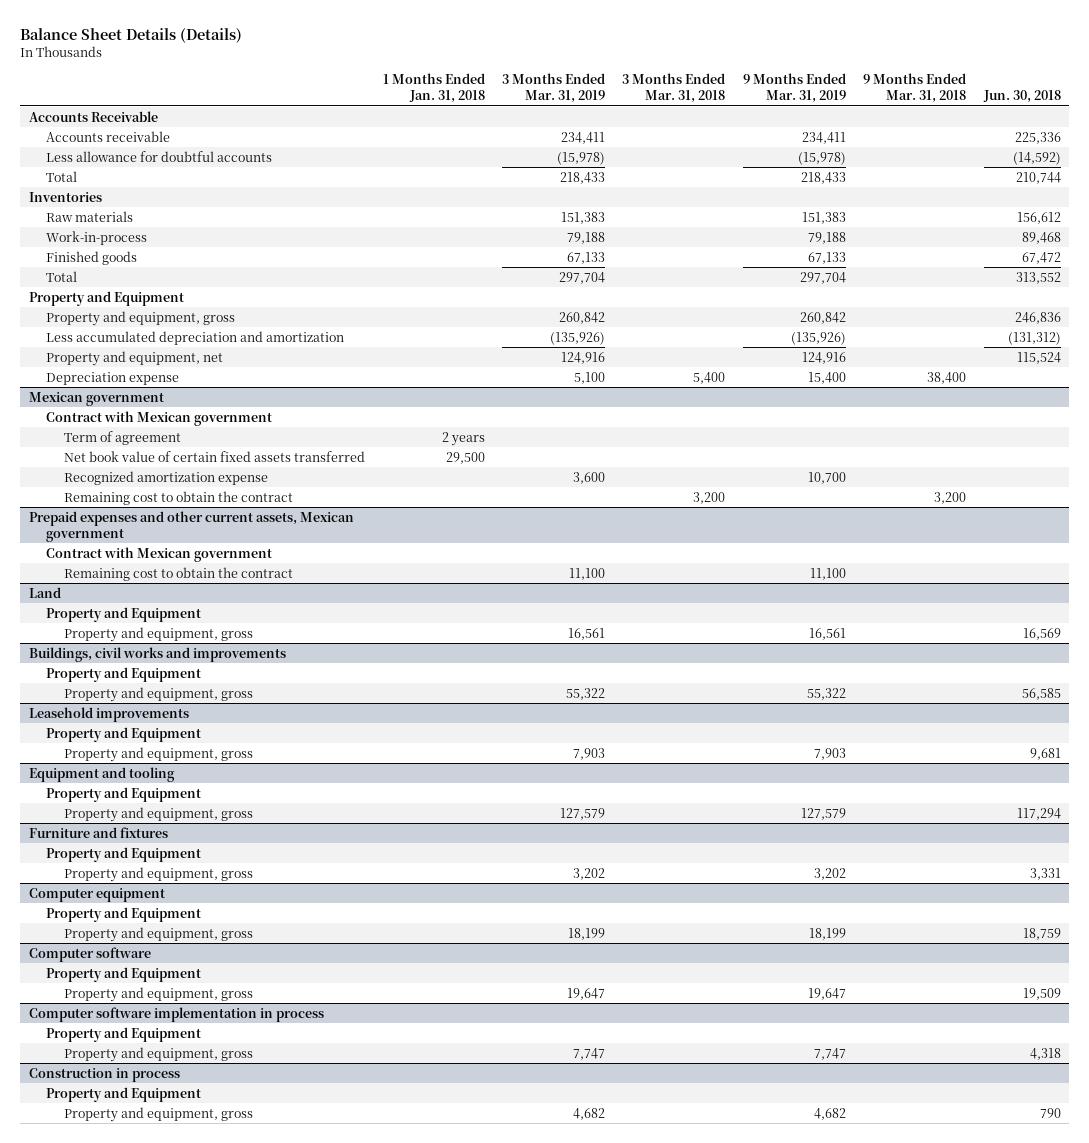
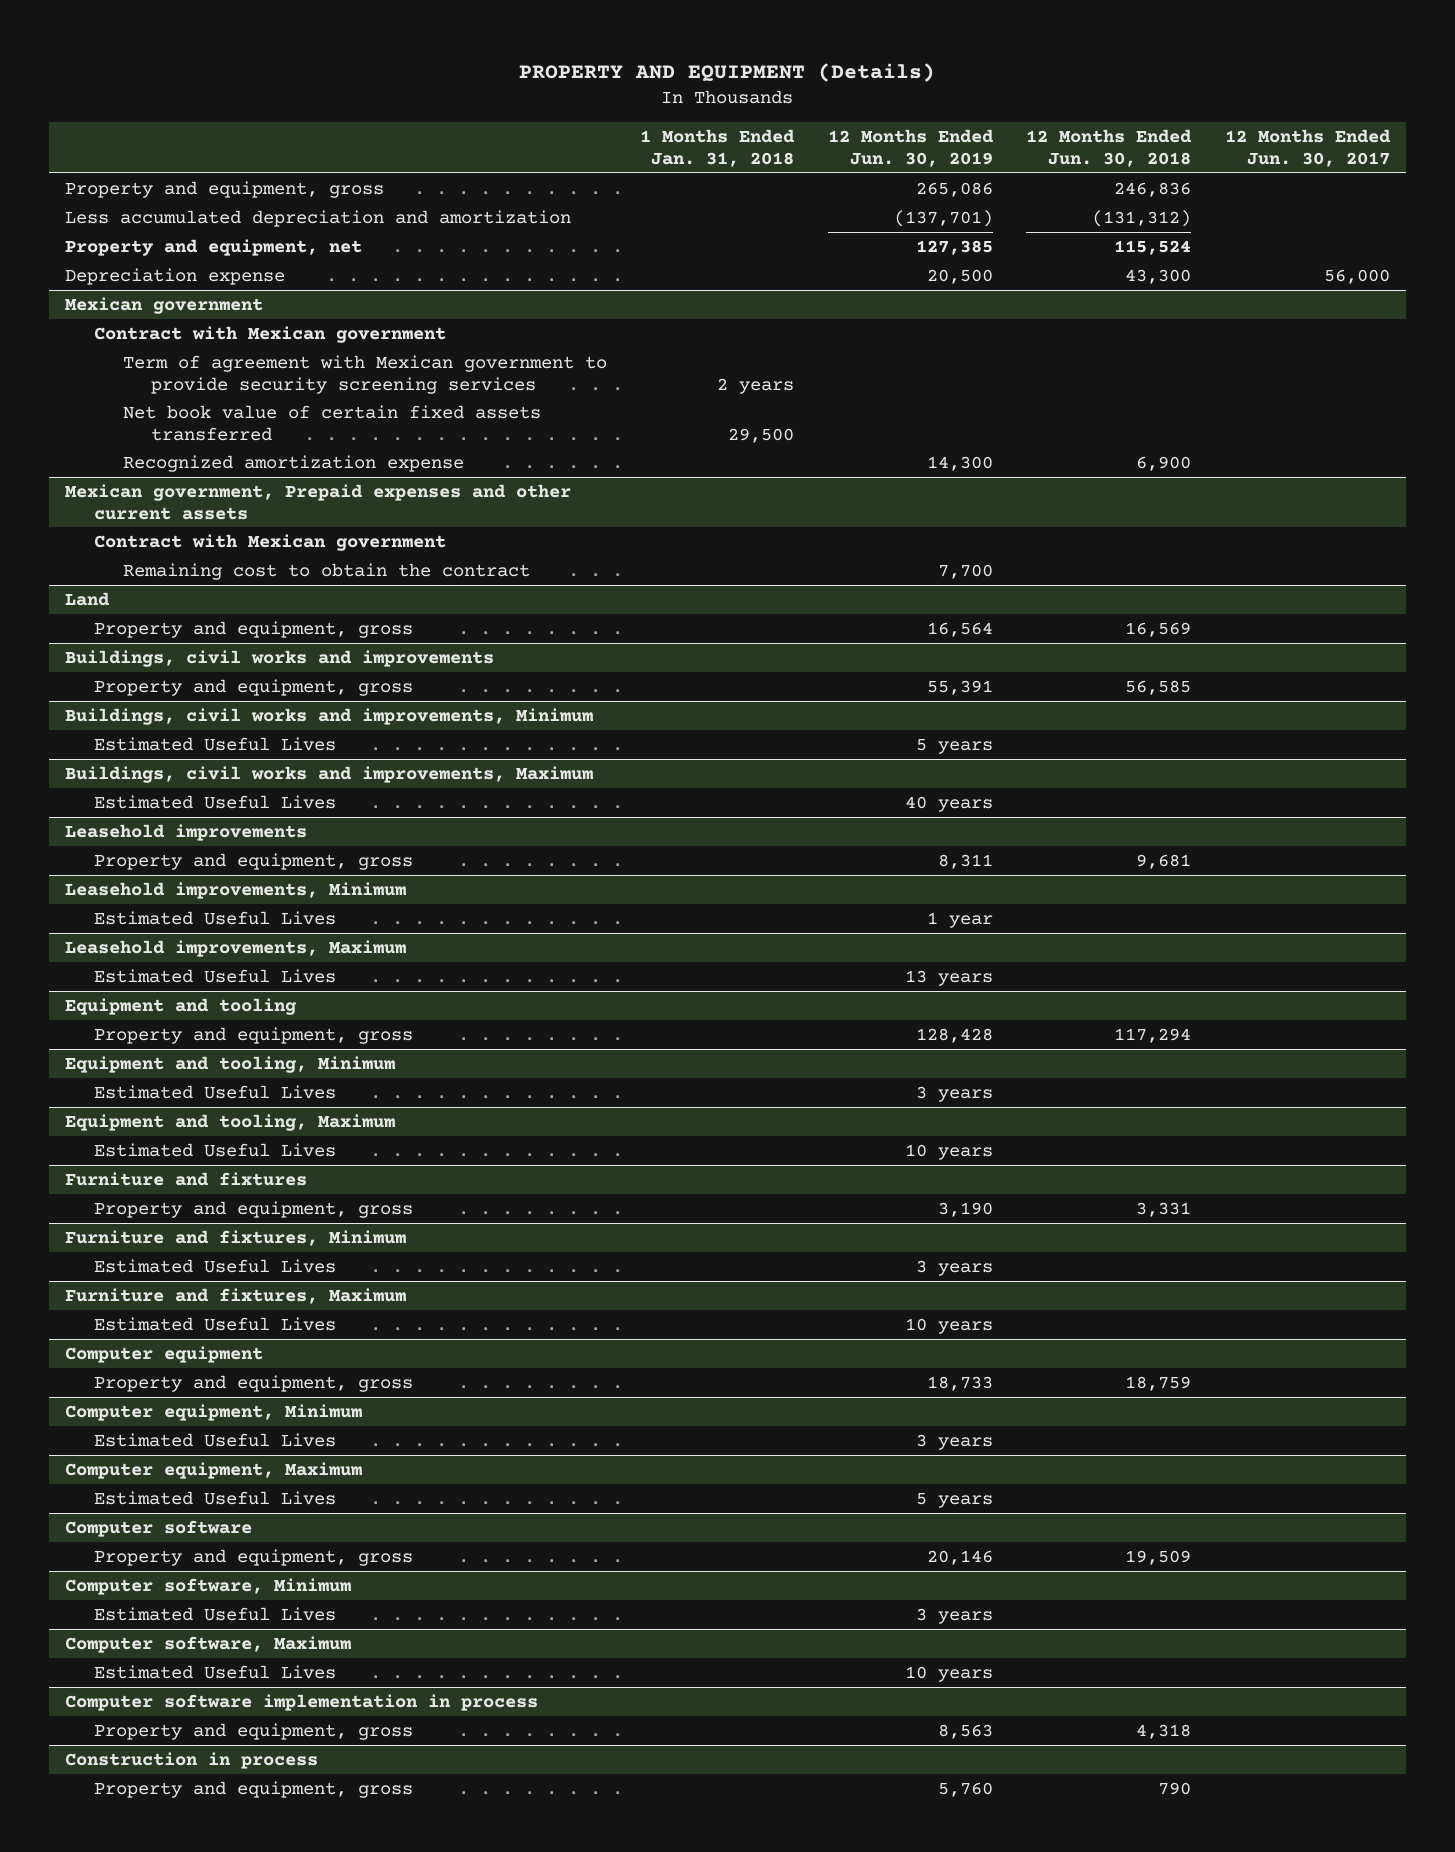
- Balance Sheet Details (Details)
+ PROPERTY AND EQUIPMENT (Details)
- | 1 Months Ended Jan. 31, 2018 | 3 Months Ended Mar. 31, 2019 | 3 Months Ended Mar. 31, 2018 | 9 Months Ended Mar. 31, 2019 | 9 Months Ended Mar. 31, 2018 | Jun. 30, 2018
+ | 1 Months Ended Jan. 31, 2018 | 12 Months Ended Jun. 30, 2019 | 12 Months Ended Jun. 30, 2018 | 12 Months Ended Jun. 30, 2017
- Accounts Receivable
- Accounts receivable | | 234,411 | | 234,411 | | 225,336
- Less allowance for doubtful accounts | | (15,978) | | (15,978) | | (14,592)
- Total | | 218,433 | | 218,433 | | 210,744
- Inventories
- Raw materials | | 151,383 | | 151,383 | | 156,612
- Work-in-process | | 79,188 | | 79,188 | | 89,468
- Finished goods | | 67,133 | | 67,133 | | 67,472
- Total | | 297,704 | | 297,704 | | 313,552
- Property and Equipment
@ Mexican government
- Term of agreement | 2 years | | | | |
+ Term of agreement with Mexican government to provide security screening services | 2 years | | |
- Remaining cost to obtain the contract | | | 3,200 | | 3,200 |
- Prepaid expenses and other current assets, Mexican government
+ Mexican government, Prepaid expenses and other current assets
@ Land
- Property and Equipment
@ Buildings, civil works and improvements
- Property and Equipment
+ Buildings, civil works and improvements, Minimum
+ Estimated Useful Lives | | 5 years | |
+ Buildings, civil works and improvements, Maximum
+ Estimated Useful Lives | | 40 years | |
@ Leasehold improvements
- Property and Equipment
+ Leasehold improvements, Minimum
+ Estimated Useful Lives | | 1 year | |
+ Leasehold improvements, Maximum
+ Estimated Useful Lives | | 13 years | |
@ Equipment and tooling
- Property and Equipment
+ Equipment and tooling, Minimum
+ Estimated Useful Lives | | 3 years | |
+ Equipment and tooling, Maximum
+ Estimated Useful Lives | | 10 years | |
@ Furniture and fixtures
- Property and Equipment
+ Furniture and fixtures, Minimum
+ Estimated Useful Lives | | 3 years | |
+ Furniture and fixtures, Maximum
+ Estimated Useful Lives | | 10 years | |
@ Computer equipment
- Property and Equipment
+ Computer equipment, Minimum
+ Estimated Useful Lives | | 3 years | |
+ Computer equipment, Maximum
+ Estimated Useful Lives | | 5 years | |
@ Computer software
- Property and Equipment
+ Computer software, Minimum
+ Estimated Useful Lives | | 3 years | |
+ Computer software, Maximum
+ Estimated Useful Lives | | 10 years | |
@ Computer software implementation in process
- Property and Equipment
@ Construction in process
- Property and Equipment

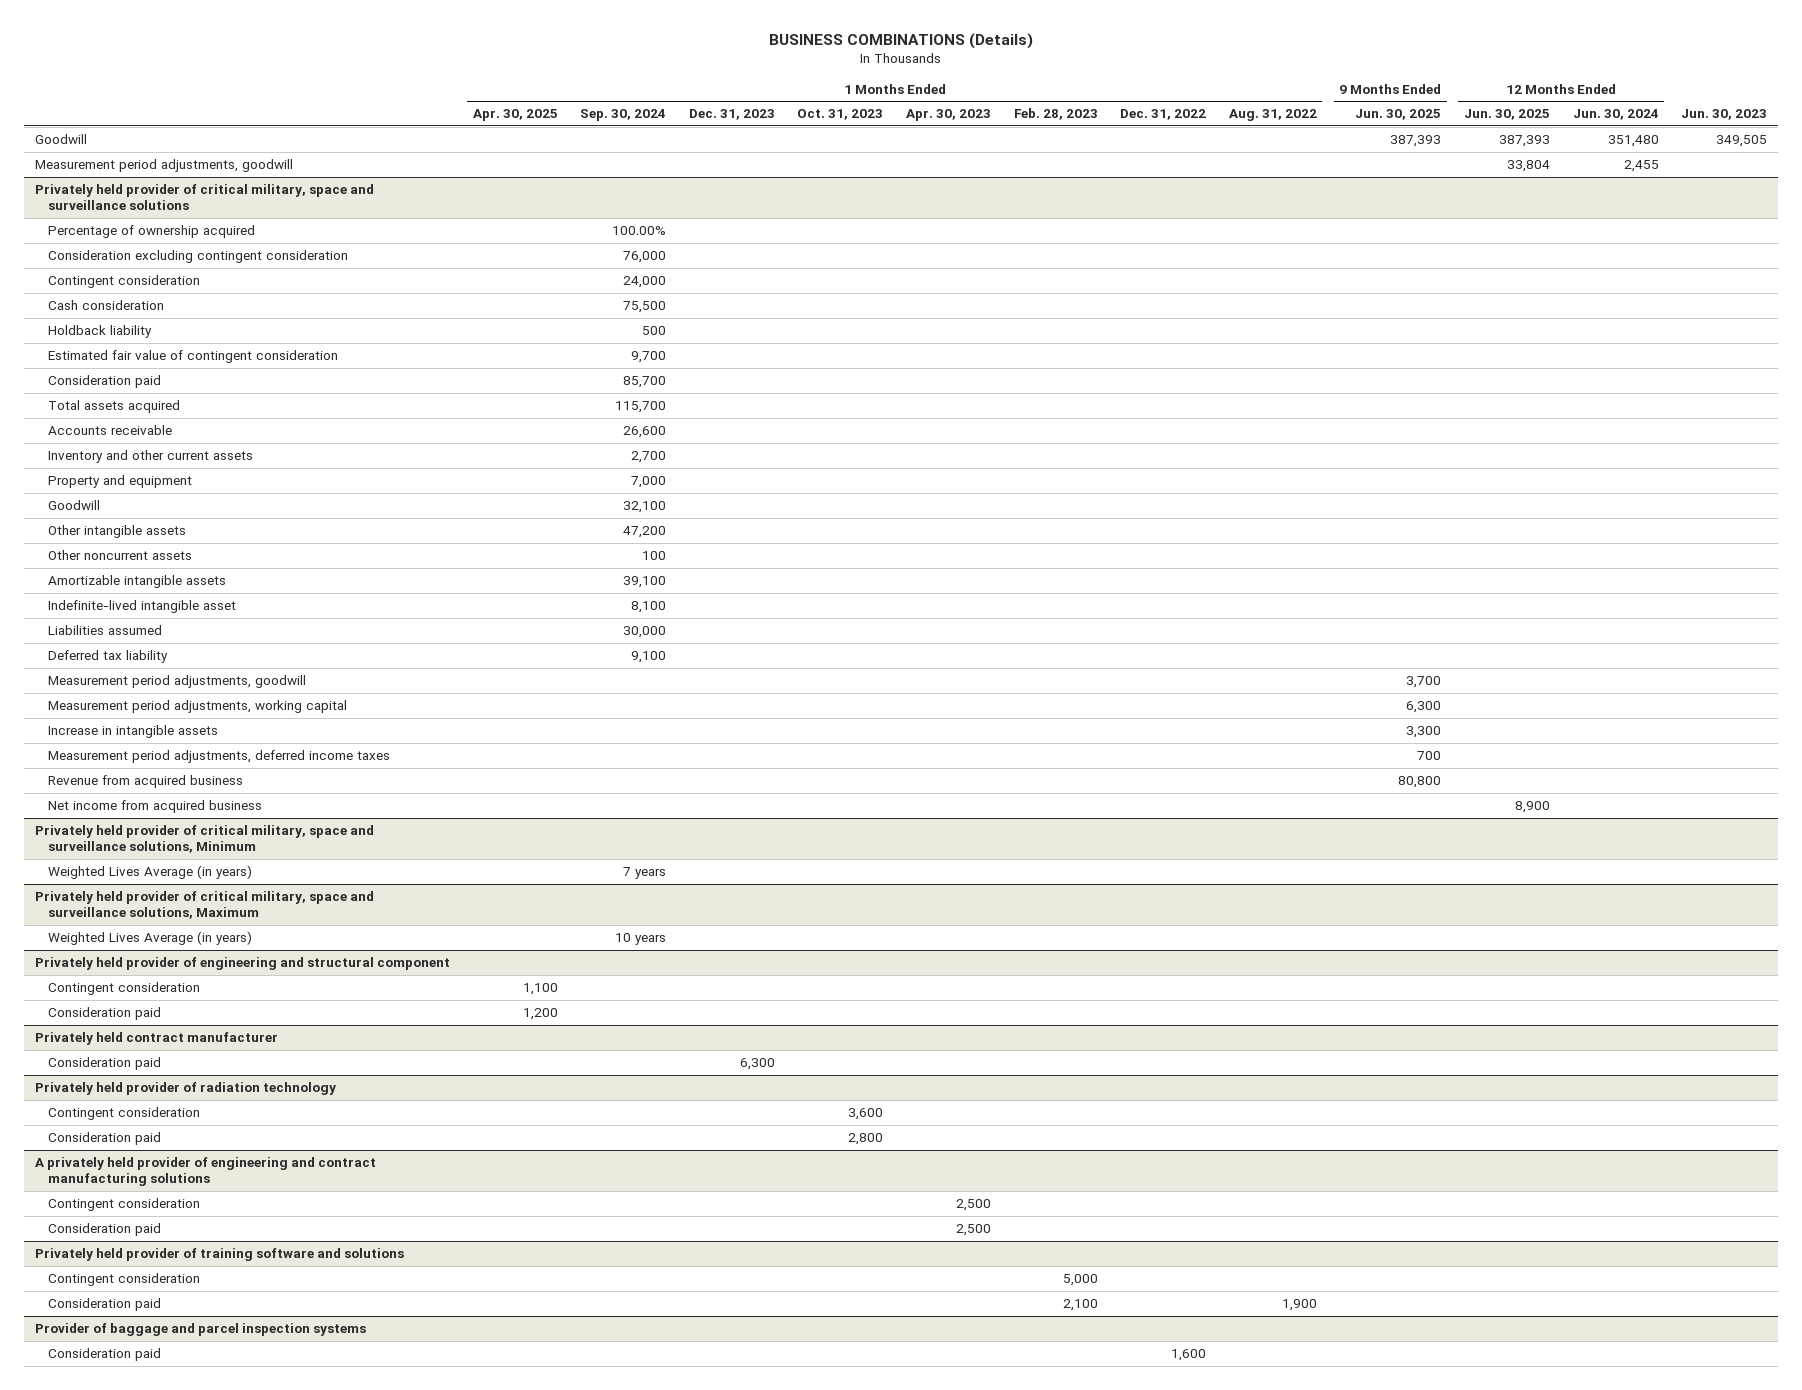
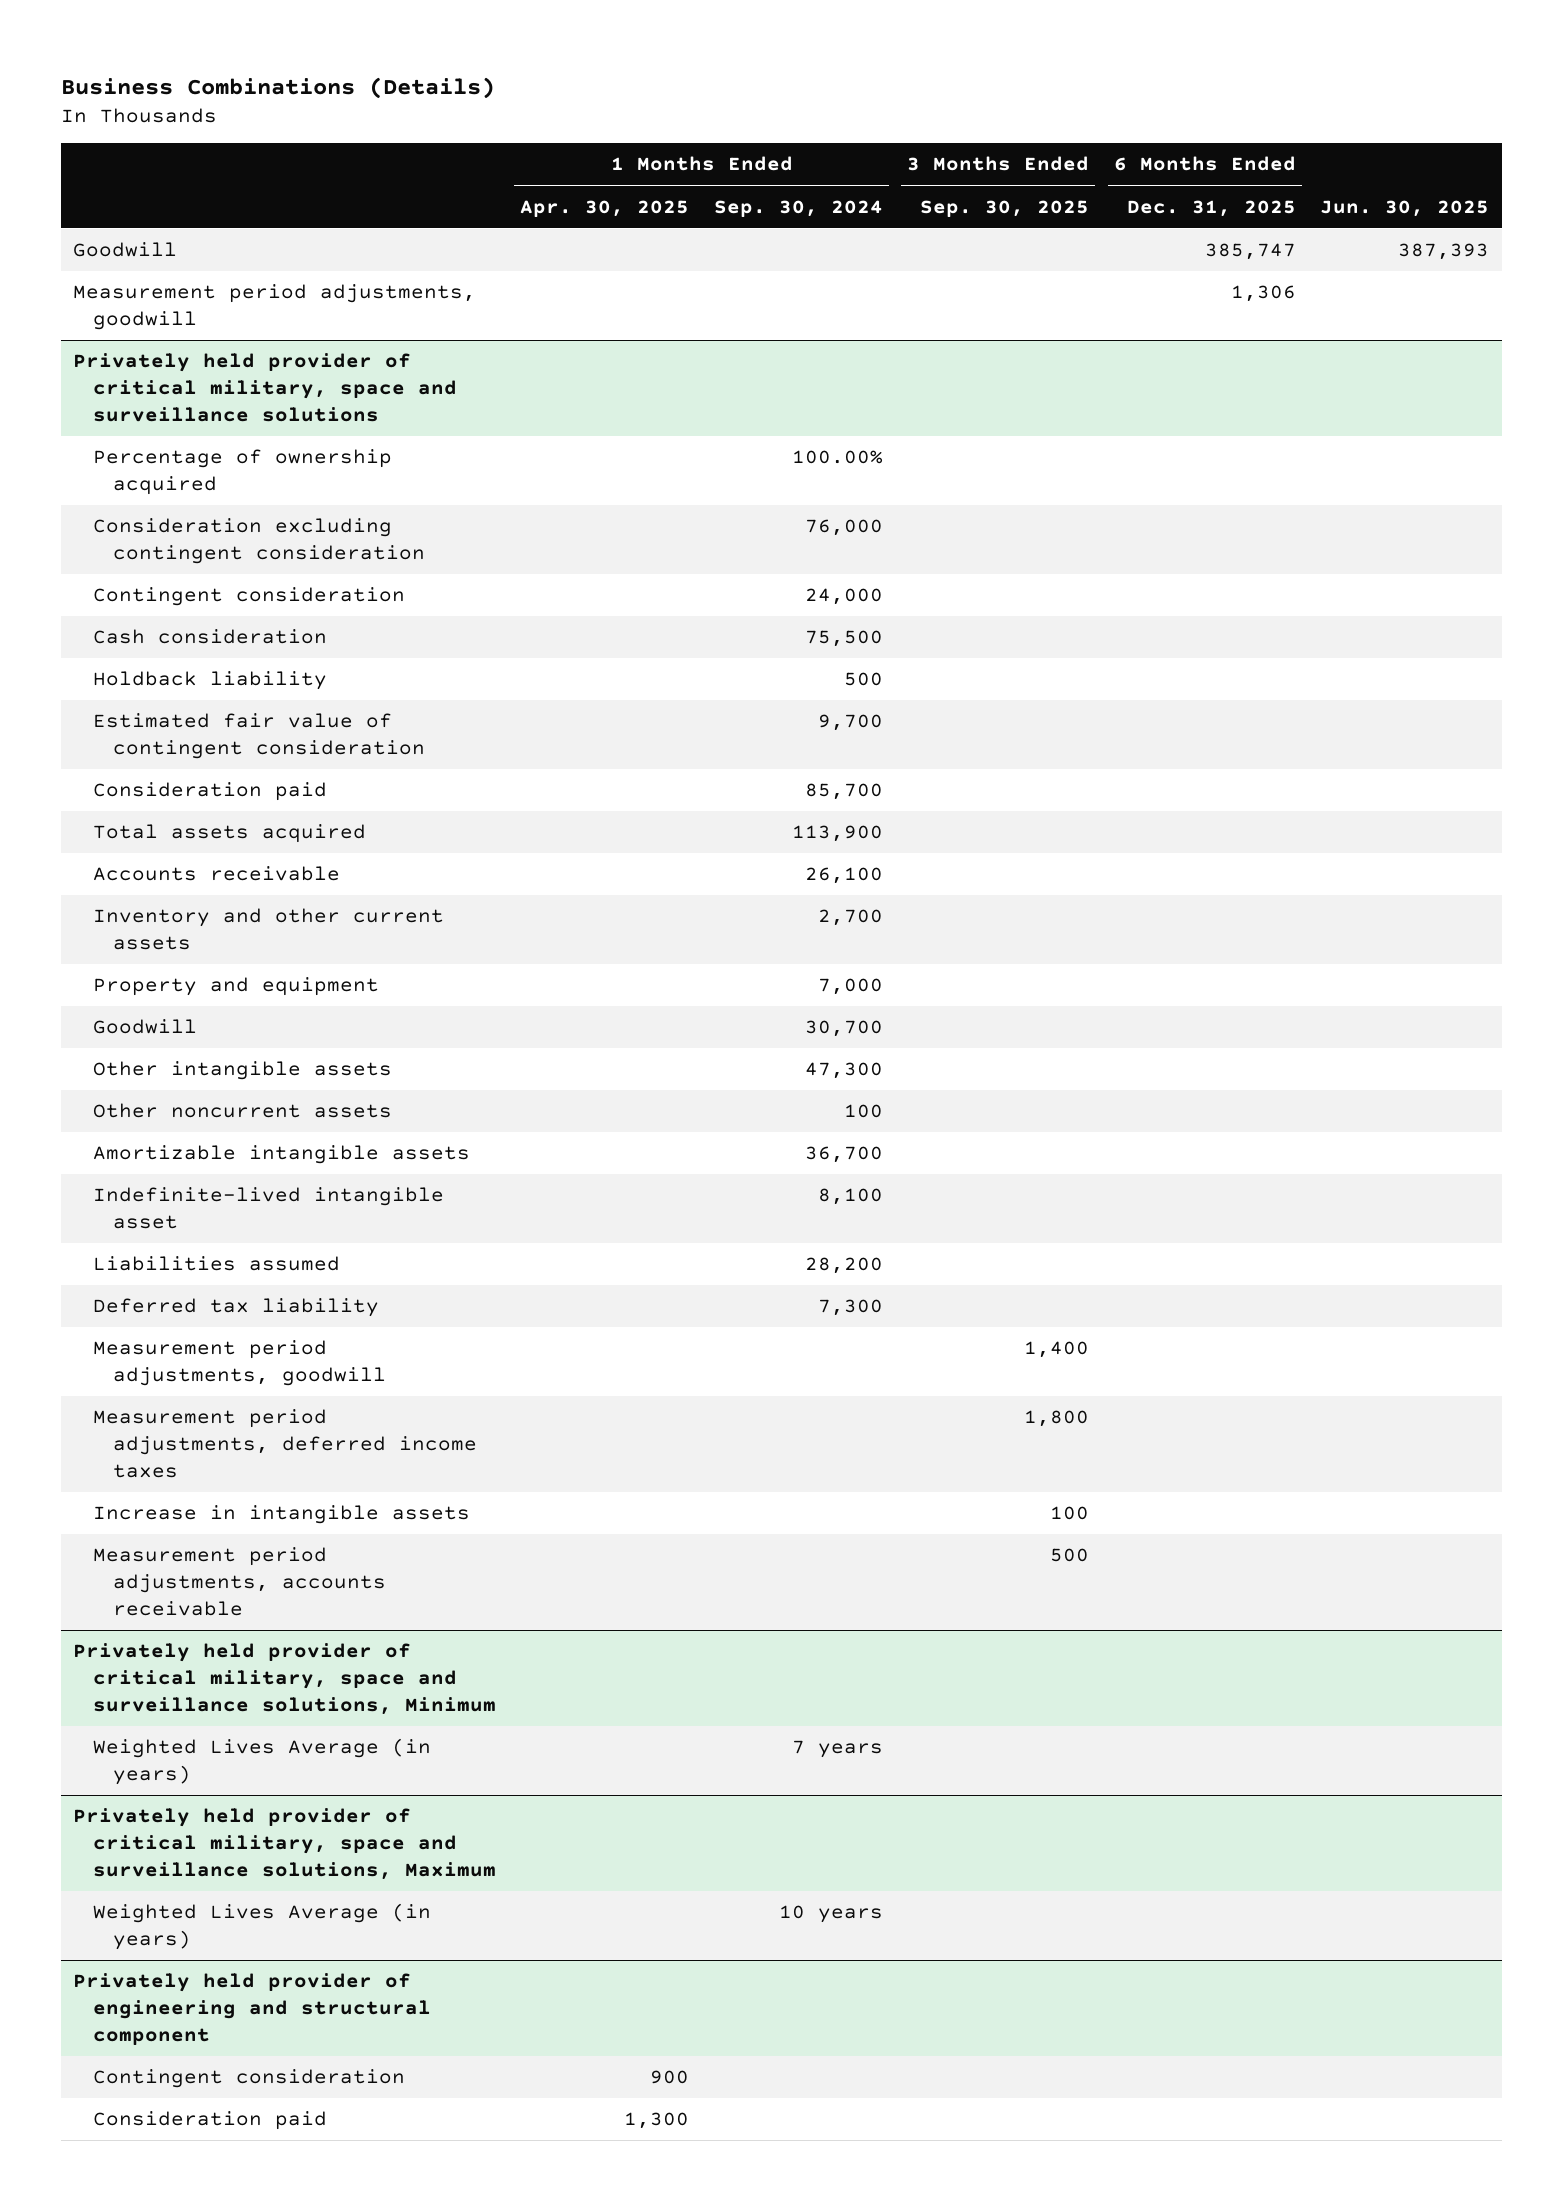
- BUSINESS COMBINATIONS (Details)
+ Business Combinations (Details)
- | 1 Months Ended Apr. 30, 2025 | 1 Months Ended Sep. 30, 2024 | 1 Months Ended Dec. 31, 2023 | 1 Months Ended Oct. 31, 2023 | 1 Months Ended Apr. 30, 2023 | 1 Months Ended Feb. 28, 2023 | 1 Months Ended Dec. 31, 2022 | 1 Months Ended Aug. 31, 2022 | 9 Months Ended Jun. 30, 2025 | 12 Months Ended Jun. 30, 2025 | 12 Months Ended Jun. 30, 2024 | Jun. 30, 2023
+ | 1 Months Ended Apr. 30, 2025 | 1 Months Ended Sep. 30, 2024 | 3 Months Ended Sep. 30, 2025 | 6 Months Ended Dec. 31, 2025 | Jun. 30, 2025
@ Privately held provider of critical military, space and surveillance solutions
- Total assets acquired | | 115,700 | | | | | | | | | |
- Accounts receivable | | 26,600 | | | | | | | | | |
+ Total assets acquired | | 113,900 | | |
+ Accounts receivable | | 26,100 | | |
- Goodwill | | 32,100 | | | | | | | | | |
- Other intangible assets | | 47,200 | | | | | | | | | |
+ Goodwill | | 30,700 | | |
+ Other intangible assets | | 47,300 | | |
- Amortizable intangible assets | | 39,100 | | | | | | | | | |
+ Amortizable intangible assets | | 36,700 | | |
- Liabilities assumed | | 30,000 | | | | | | | | | |
- Deferred tax liability | | 9,100 | | | | | | | | | |
+ Liabilities assumed | | 28,200 | | |
+ Deferred tax liability | | 7,300 | | |
- Measurement period adjustments, working capital | | | | | | | | | 6,300 | | |
- Revenue from acquired business | | | | | | | | | 80,800 | | |
- Net income from acquired business | | | | | | | | | | 8,900 | |
moved down: Increase in intangible assets | | | 100 | |
+ Measurement period adjustments, accounts receivable | | | 500 | |
@ Privately held provider of engineering and structural component
- Contingent consideration | 1,100 | | | | | | | | | | |
- Consideration paid | 1,200 | | | | | | | | | | |
- Privately held contract manufacturer
- Consideration paid | | | 6,300 | | | | | | | | |
- Privately held provider of radiation technology
- Contingent consideration | | | | 3,600 | | | | | | | |
- Consideration paid | | | | 2,800 | | | | | | | |
- A privately held provider of engineering and contract manufacturing solutions
- Contingent consideration | | | | | 2,500 | | | | | | |
- Consideration paid | | | | | 2,500 | | | | | | |
- Privately held provider of training software and solutions
- Contingent consideration | | | | | | 5,000 | | | | | |
- Consideration paid | | | | | | 2,100 | | 1,900 | | | |
- Provider of baggage and parcel inspection systems
- Consideration paid | | | | | | | 1,600 | | | | |
@ Privately held provider of engineering and structural component
+ Contingent consideration | 900 | | | |
+ Consideration paid | 1,300 | | | |

